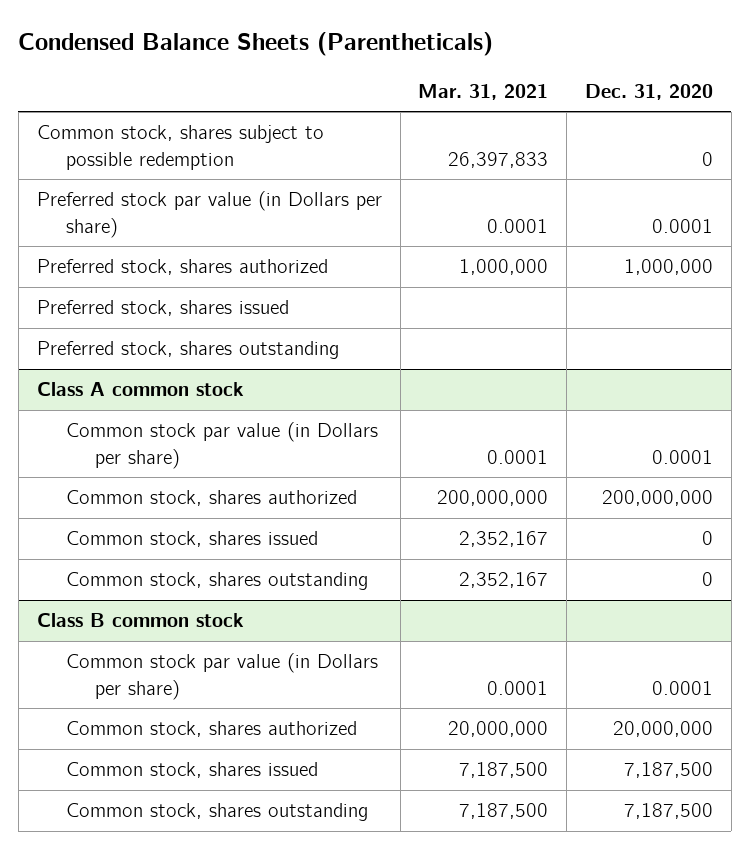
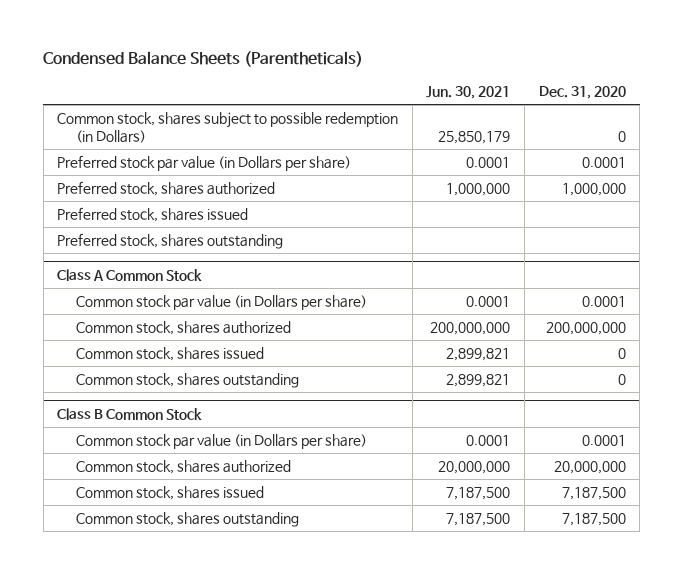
- | Mar. 31, 2021 | Dec. 31, 2020
+ | Jun. 30, 2021 | Dec. 31, 2020
- Common stock, shares subject to possible redemption | 26,397,833 | 0
+ Common stock, shares subject to possible redemption (in Dollars) | 25,850,179 | 0
- Class A common stock
+ Class A Common Stock
- Class B common stock
+ Class B Common Stock

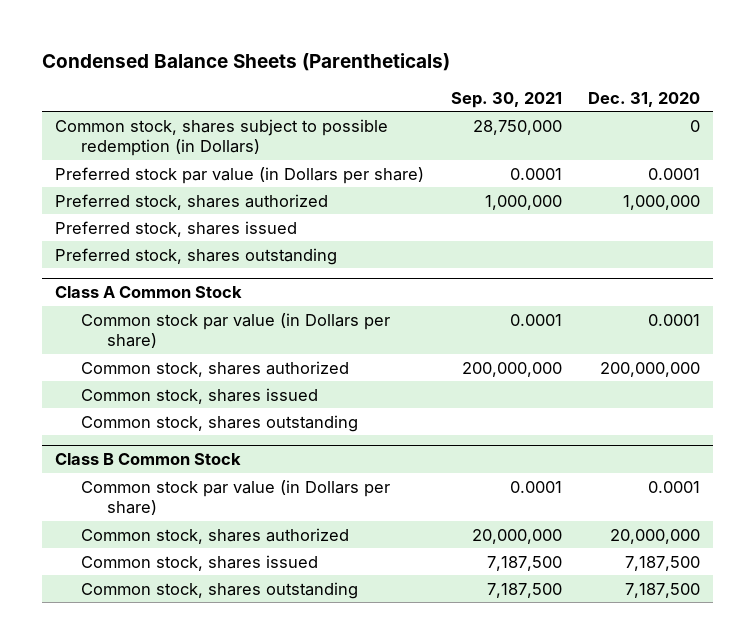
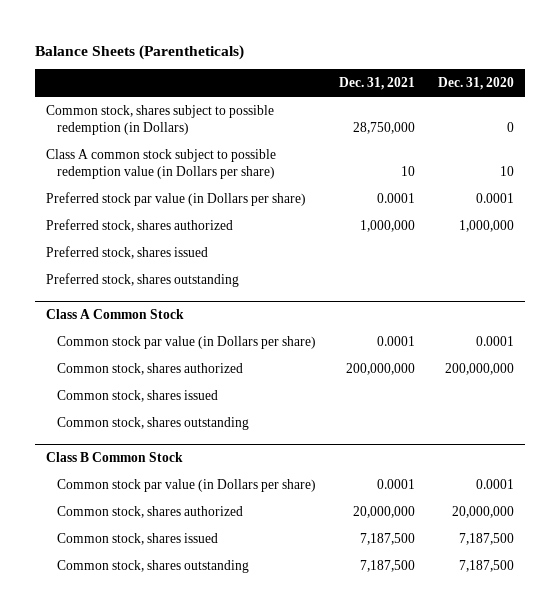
- Condensed Balance Sheets (Parentheticals)
+ Balance Sheets (Parentheticals)
- | Sep. 30, 2021 | Dec. 31, 2020
+ | Dec. 31, 2021 | Dec. 31, 2020
+ Class A common stock subject to possible redemption value (in Dollars per share) | 10 | 10

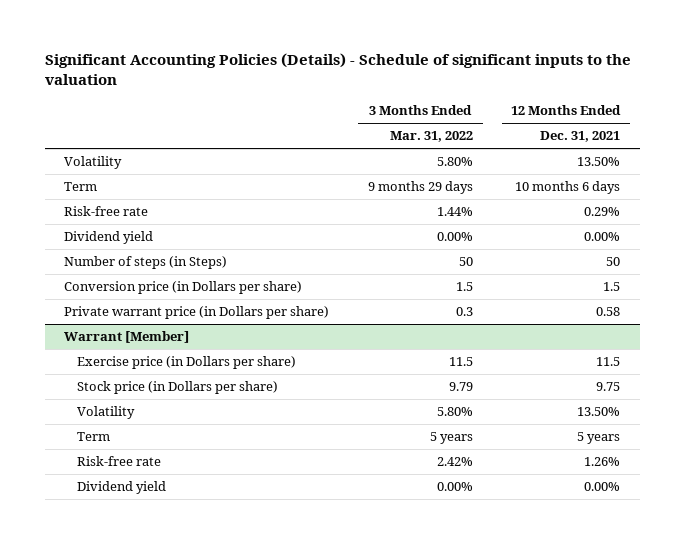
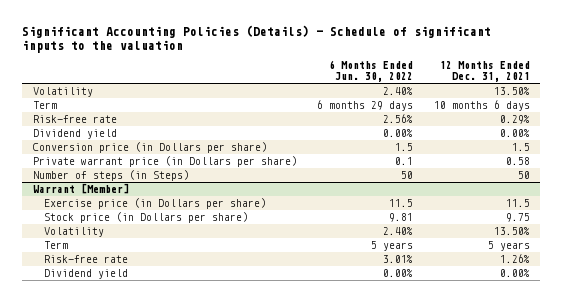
- | 3 Months Ended Mar. 31, 2022 | 12 Months Ended Dec. 31, 2021
+ | 6 Months Ended Jun. 30, 2022 | 12 Months Ended Dec. 31, 2021
moved down: Number of steps (in Steps) | 50 | 50

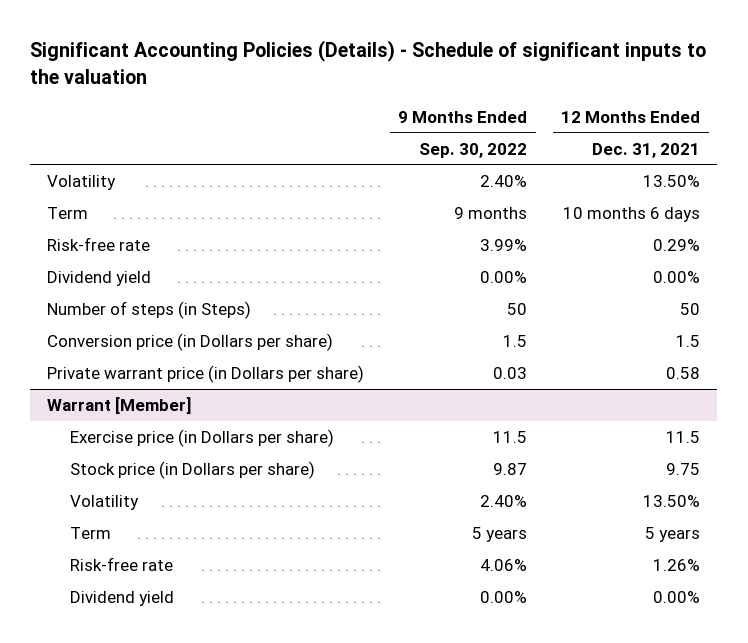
- | 6 Months Ended Jun. 30, 2022 | 12 Months Ended Dec. 31, 2021
+ | 9 Months Ended Sep. 30, 2022 | 12 Months Ended Dec. 31, 2021
moved up: Number of steps (in Steps) | 50 | 50

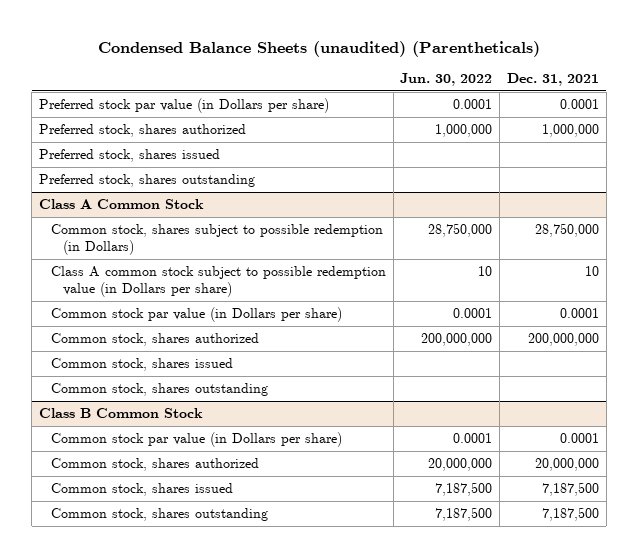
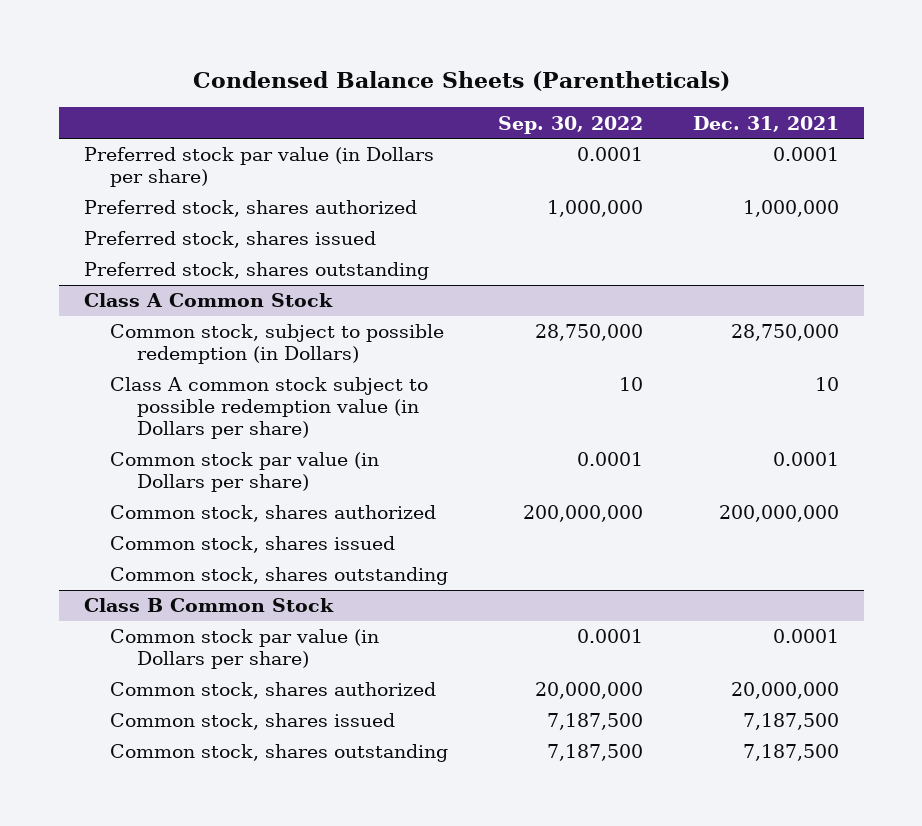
- Condensed Balance Sheets (unaudited) (Parentheticals)
+ Condensed Balance Sheets (Parentheticals)
- | Jun. 30, 2022 | Dec. 31, 2021
+ | Sep. 30, 2022 | Dec. 31, 2021
@ Class A Common Stock
- Common stock, shares subject to possible redemption (in Dollars) | 28,750,000 | 28,750,000
+ Common stock, subject to possible redemption (in Dollars) | 28,750,000 | 28,750,000

